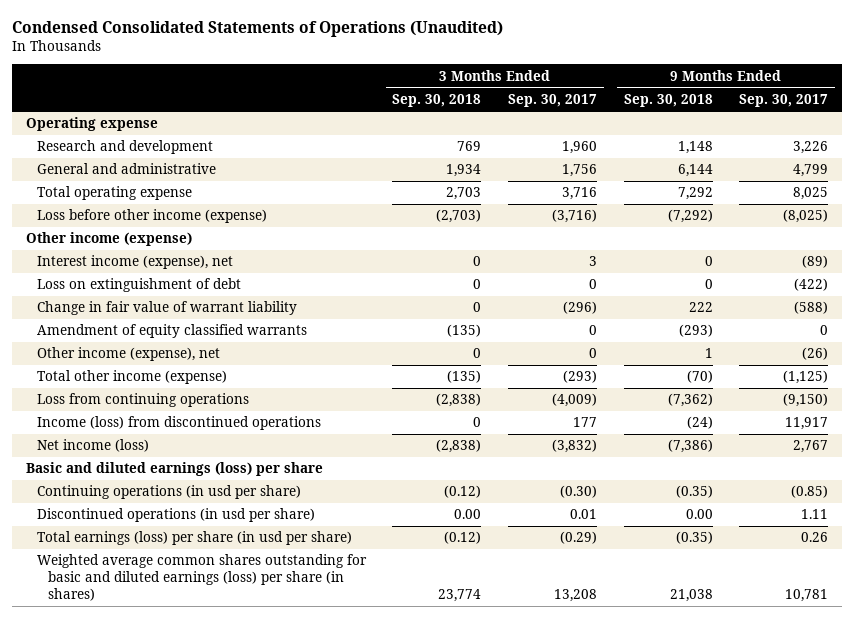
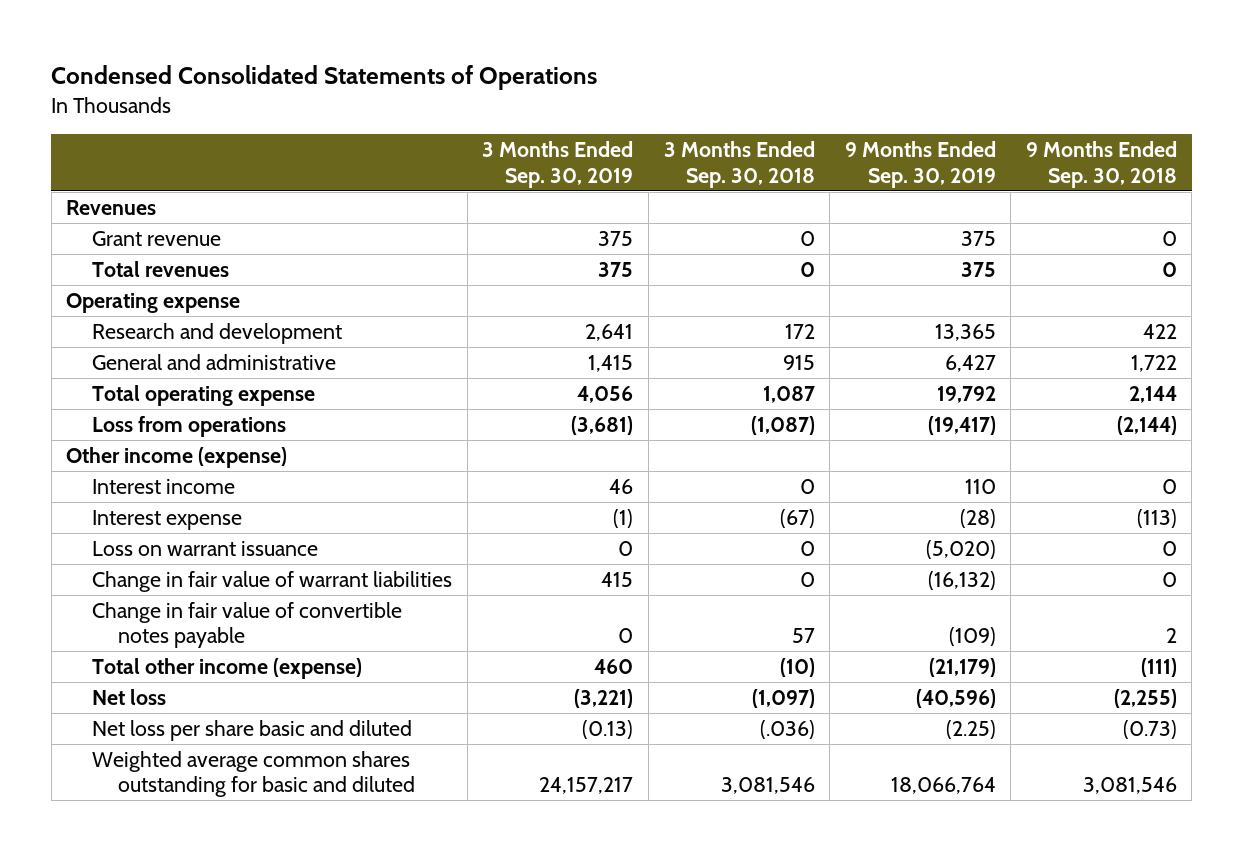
- Condensed Consolidated Statements of Operations (Unaudited)
+ Condensed Consolidated Statements of Operations
- | 3 Months Ended Sep. 30, 2018 | 3 Months Ended Sep. 30, 2017 | 9 Months Ended Sep. 30, 2018 | 9 Months Ended Sep. 30, 2017
+ | 3 Months Ended Sep. 30, 2019 | 3 Months Ended Sep. 30, 2018 | 9 Months Ended Sep. 30, 2019 | 9 Months Ended Sep. 30, 2018
+ Revenues
+ Grant revenue | 375 | 0 | 375 | 0
+ Total revenues | 375 | 0 | 375 | 0
- Research and development | 769 | 1,960 | 1,148 | 3,226
- General and administrative | 1,934 | 1,756 | 6,144 | 4,799
- Total operating expense | 2,703 | 3,716 | 7,292 | 8,025
- Loss before other income (expense) | (2,703) | (3,716) | (7,292) | (8,025)
+ Research and development | 2,641 | 172 | 13,365 | 422
+ General and administrative | 1,415 | 915 | 6,427 | 1,722
+ Total operating expense | 4,056 | 1,087 | 19,792 | 2,144
+ Loss from operations | (3,681) | (1,087) | (19,417) | (2,144)
- Interest income (expense), net | 0 | 3 | 0 | (89)
- Loss on extinguishment of debt | 0 | 0 | 0 | (422)
- Change in fair value of warrant liability | 0 | (296) | 222 | (588)
- Amendment of equity classified warrants | (135) | 0 | (293) | 0
- Other income (expense), net | 0 | 0 | 1 | (26)
- Total other income (expense) | (135) | (293) | (70) | (1,125)
- Loss from continuing operations | (2,838) | (4,009) | (7,362) | (9,150)
- Income (loss) from discontinued operations | 0 | 177 | (24) | 11,917
- Net income (loss) | (2,838) | (3,832) | (7,386) | 2,767
- Basic and diluted earnings (loss) per share
- Continuing operations (in usd per share) | (0.12) | (0.30) | (0.35) | (0.85)
- Discontinued operations (in usd per share) | 0.00 | 0.01 | 0.00 | 1.11
- Total earnings (loss) per share (in usd per share) | (0.12) | (0.29) | (0.35) | 0.26
- Weighted average common shares outstanding for basic and diluted earnings (loss) per share (in shares) | 23,774 | 13,208 | 21,038 | 10,781
+ Interest income | 46 | 0 | 110 | 0
+ Interest expense | (1) | (67) | (28) | (113)
+ Loss on warrant issuance | 0 | 0 | (5,020) | 0
+ Change in fair value of warrant liabilities | 415 | 0 | (16,132) | 0
+ Change in fair value of convertible notes payable | 0 | 57 | (109) | 2
+ Total other income (expense) | 460 | (10) | (21,179) | (111)
+ Net loss | (3,221) | (1,097) | (40,596) | (2,255)
+ Net loss per share basic and diluted | (0.13) | (.036) | (2.25) | (0.73)
+ Weighted average common shares outstanding for basic and diluted | 24,157,217 | 3,081,546 | 18,066,764 | 3,081,546

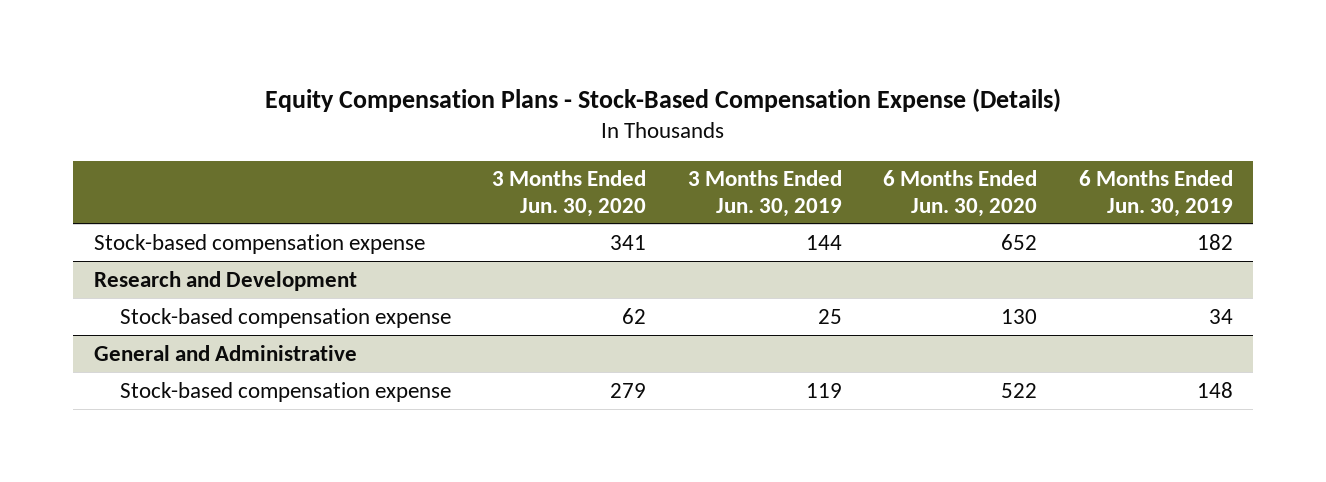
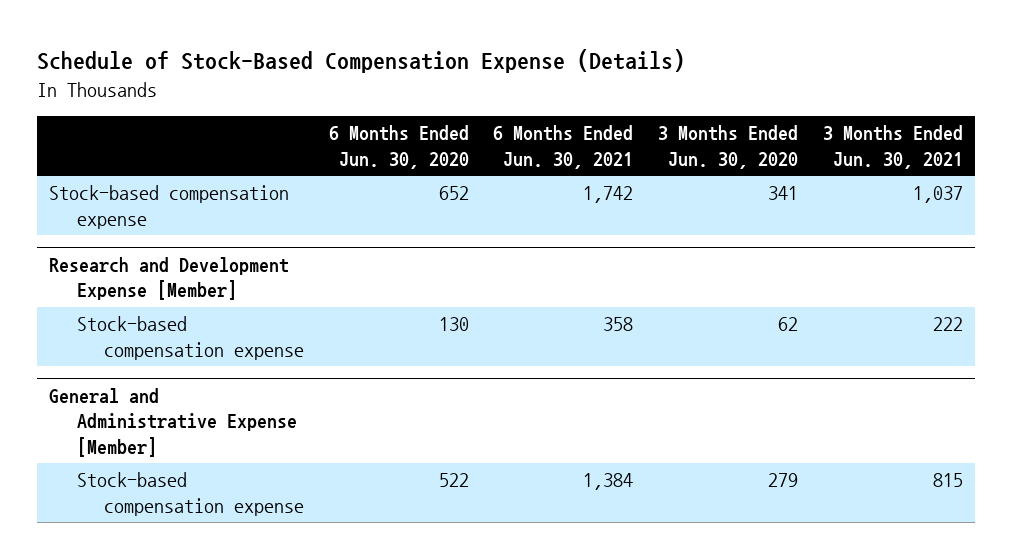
- Equity Compensation Plans - Stock-Based Compensation Expense (Details)
+ Schedule of Stock-Based Compensation Expense (Details)
- | 3 Months Ended Jun. 30, 2020 | 3 Months Ended Jun. 30, 2019 | 6 Months Ended Jun. 30, 2020 | 6 Months Ended Jun. 30, 2019
+ | 6 Months Ended Jun. 30, 2020 | 6 Months Ended Jun. 30, 2021 | 3 Months Ended Jun. 30, 2020 | 3 Months Ended Jun. 30, 2021
- Research and Development
+ Research and Development Expense [Member]
- General and Administrative
+ General and Administrative Expense [Member]

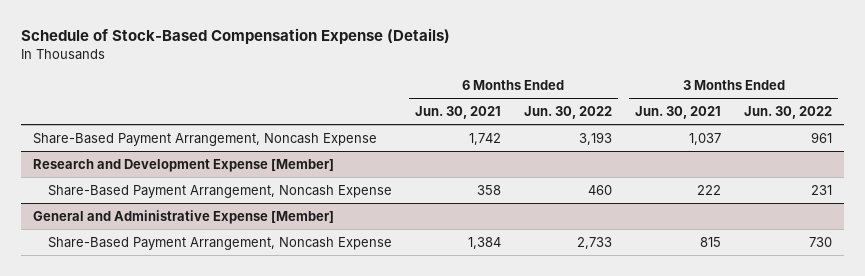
- | 6 Months Ended Jun. 30, 2020 | 6 Months Ended Jun. 30, 2021 | 3 Months Ended Jun. 30, 2020 | 3 Months Ended Jun. 30, 2021
+ | 6 Months Ended Jun. 30, 2021 | 6 Months Ended Jun. 30, 2022 | 3 Months Ended Jun. 30, 2021 | 3 Months Ended Jun. 30, 2022
- Stock-based compensation expense | 652 | 1,742 | 341 | 1,037
+ Share-Based Payment Arrangement, Noncash Expense | 1,742 | 3,193 | 1,037 | 961
@ Research and Development Expense [Member]
- Stock-based compensation expense | 130 | 358 | 62 | 222
+ Share-Based Payment Arrangement, Noncash Expense | 358 | 460 | 222 | 231
@ General and Administrative Expense [Member]
- Stock-based compensation expense | 522 | 1,384 | 279 | 815
+ Share-Based Payment Arrangement, Noncash Expense | 1,384 | 2,733 | 815 | 730

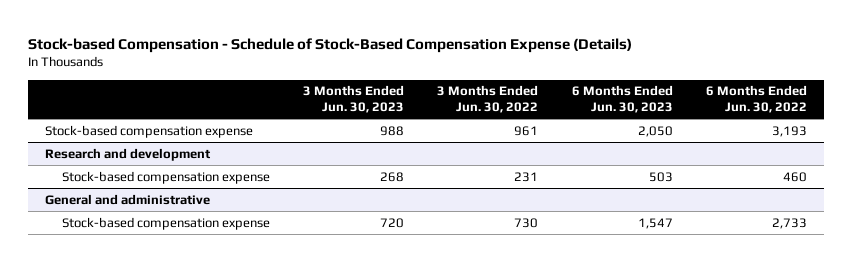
- Schedule of Stock-Based Compensation Expense (Details)
+ Stock-based Compensation - Schedule of Stock-Based Compensation Expense (Details)
- | 6 Months Ended Jun. 30, 2021 | 6 Months Ended Jun. 30, 2022 | 3 Months Ended Jun. 30, 2021 | 3 Months Ended Jun. 30, 2022
+ | 3 Months Ended Jun. 30, 2023 | 3 Months Ended Jun. 30, 2022 | 6 Months Ended Jun. 30, 2023 | 6 Months Ended Jun. 30, 2022
- Share-Based Payment Arrangement, Noncash Expense | 1,742 | 3,193 | 1,037 | 961
- Research and Development Expense [Member]
- Share-Based Payment Arrangement, Noncash Expense | 358 | 460 | 222 | 231
- General and Administrative Expense [Member]
- Share-Based Payment Arrangement, Noncash Expense | 1,384 | 2,733 | 815 | 730
+ Stock-based compensation expense | 988 | 961 | 2,050 | 3,193
+ Research and development
+ Stock-based compensation expense | 268 | 231 | 503 | 460
+ General and administrative
+ Stock-based compensation expense | 720 | 730 | 1,547 | 2,733

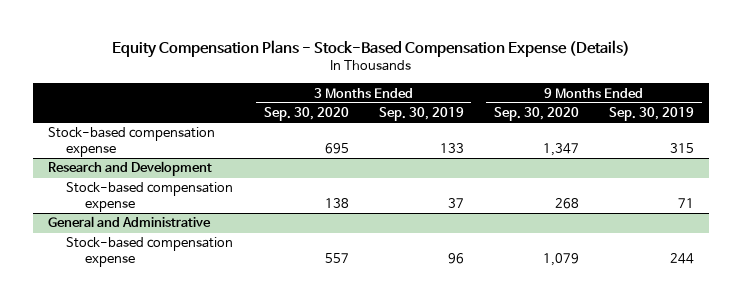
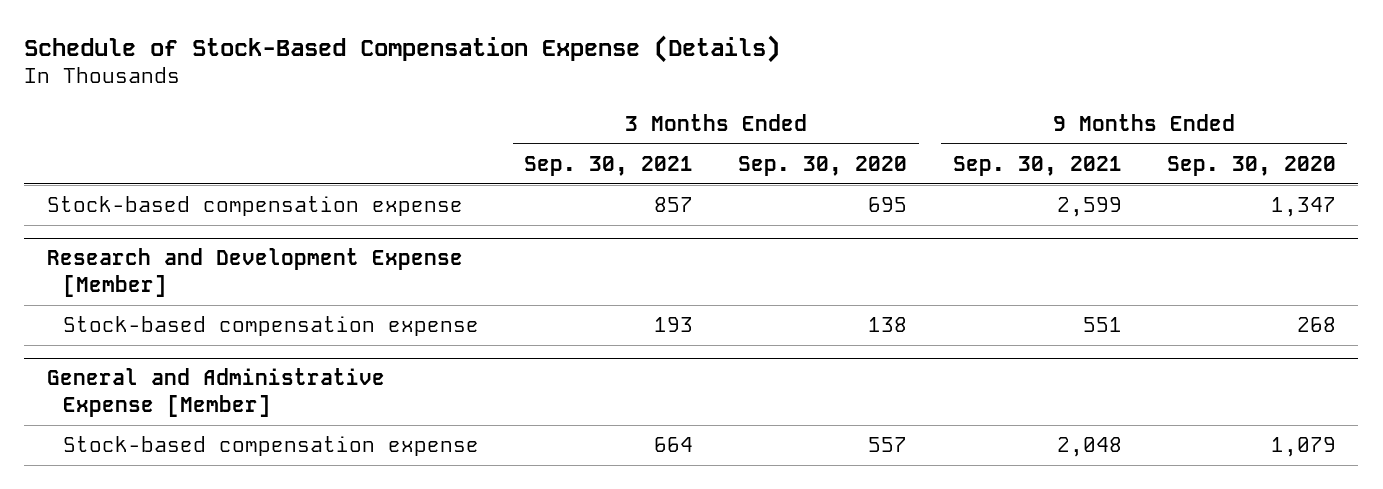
- Equity Compensation Plans - Stock-Based Compensation Expense (Details)
+ Schedule of Stock-Based Compensation Expense (Details)
- | 3 Months Ended Sep. 30, 2020 | 3 Months Ended Sep. 30, 2019 | 9 Months Ended Sep. 30, 2020 | 9 Months Ended Sep. 30, 2019
+ | 3 Months Ended Sep. 30, 2021 | 3 Months Ended Sep. 30, 2020 | 9 Months Ended Sep. 30, 2021 | 9 Months Ended Sep. 30, 2020
- Research and Development
+ Research and Development Expense [Member]
- General and Administrative
+ General and Administrative Expense [Member]

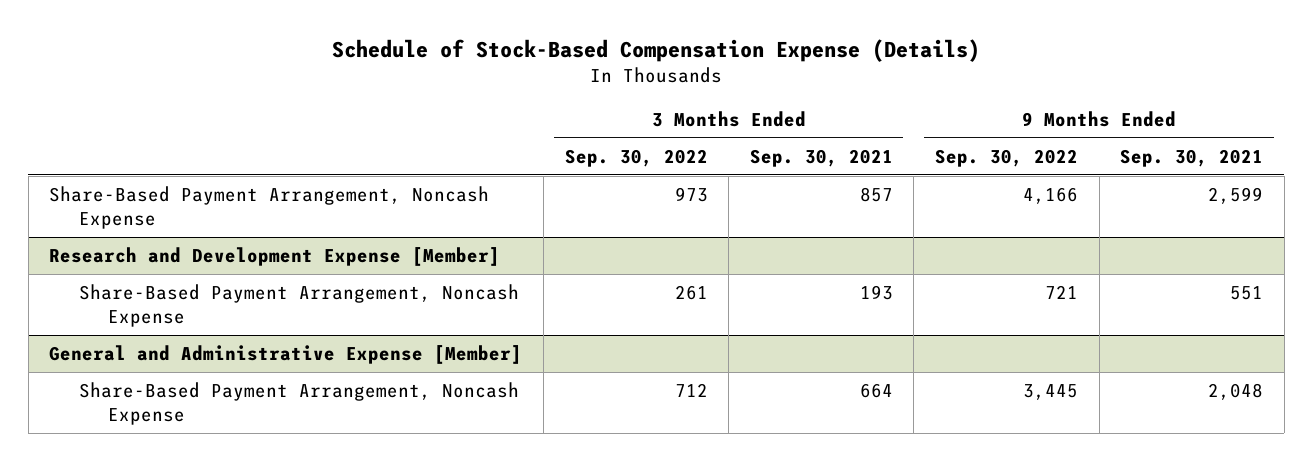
- | 3 Months Ended Sep. 30, 2021 | 3 Months Ended Sep. 30, 2020 | 9 Months Ended Sep. 30, 2021 | 9 Months Ended Sep. 30, 2020
+ | 3 Months Ended Sep. 30, 2022 | 3 Months Ended Sep. 30, 2021 | 9 Months Ended Sep. 30, 2022 | 9 Months Ended Sep. 30, 2021
- Stock-based compensation expense | 857 | 695 | 2,599 | 1,347
+ Share-Based Payment Arrangement, Noncash Expense | 973 | 857 | 4,166 | 2,599
@ Research and Development Expense [Member]
- Stock-based compensation expense | 193 | 138 | 551 | 268
+ Share-Based Payment Arrangement, Noncash Expense | 261 | 193 | 721 | 551
@ General and Administrative Expense [Member]
- Stock-based compensation expense | 664 | 557 | 2,048 | 1,079
+ Share-Based Payment Arrangement, Noncash Expense | 712 | 664 | 3,445 | 2,048

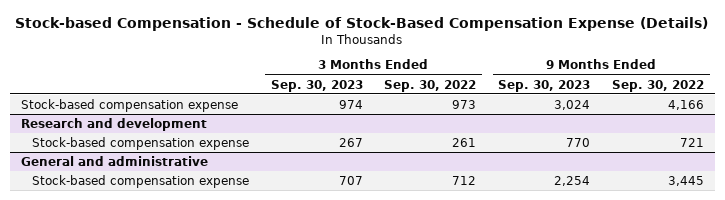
- Schedule of Stock-Based Compensation Expense (Details)
+ Stock-based Compensation - Schedule of Stock-Based Compensation Expense (Details)
- | 3 Months Ended Sep. 30, 2022 | 3 Months Ended Sep. 30, 2021 | 9 Months Ended Sep. 30, 2022 | 9 Months Ended Sep. 30, 2021
+ | 3 Months Ended Sep. 30, 2023 | 3 Months Ended Sep. 30, 2022 | 9 Months Ended Sep. 30, 2023 | 9 Months Ended Sep. 30, 2022
- Share-Based Payment Arrangement, Noncash Expense | 973 | 857 | 4,166 | 2,599
- Research and Development Expense [Member]
- Share-Based Payment Arrangement, Noncash Expense | 261 | 193 | 721 | 551
- General and Administrative Expense [Member]
- Share-Based Payment Arrangement, Noncash Expense | 712 | 664 | 3,445 | 2,048
+ Stock-based compensation expense | 974 | 973 | 3,024 | 4,166
+ Research and development
+ Stock-based compensation expense | 267 | 261 | 770 | 721
+ General and administrative
+ Stock-based compensation expense | 707 | 712 | 2,254 | 3,445

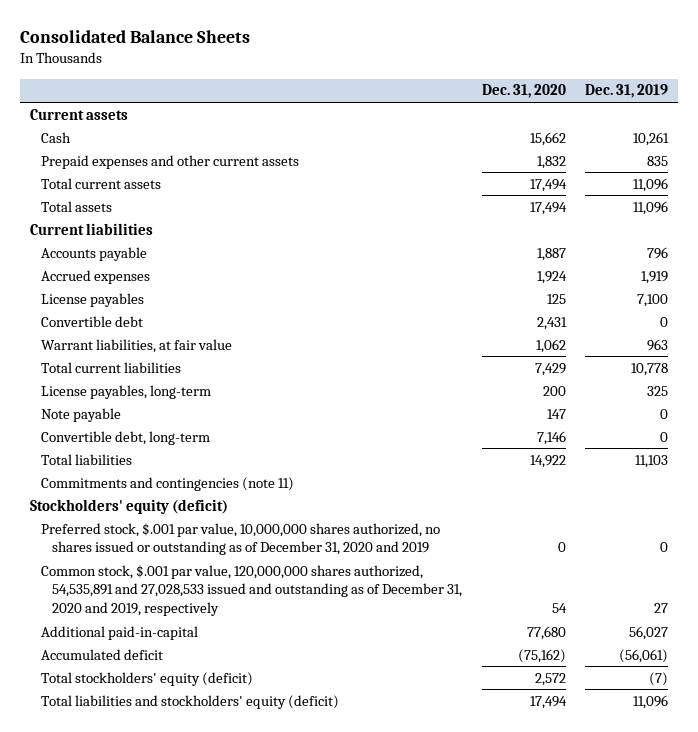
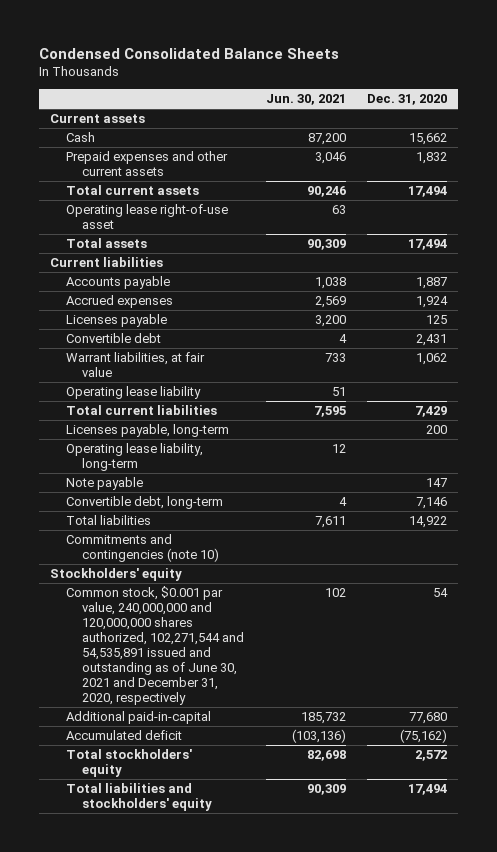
- Consolidated Balance Sheets
+ Condensed Consolidated Balance Sheets
- | Dec. 31, 2020 | Dec. 31, 2019
+ | Jun. 30, 2021 | Dec. 31, 2020
+ Operating lease right-of-use asset | 63 |
- License payables | 125 | 7,100
+ Licenses payable | 3,200 | 125
+ Operating lease liability | 51 |
- License payables, long-term | 200 | 325
+ Licenses payable, long-term | | 200
+ Operating lease liability, long-term | 12 |
- Commitments and contingencies (note 11)
- Stockholders' equity (deficit)
- Preferred stock, $.001 par value, 10,000,000 shares authorized, no shares issued or outstanding as of December 31, 2020 and 2019 | 0 | 0
- Common stock, $.001 par value, 120,000,000 shares authorized, 54,535,891 and 27,028,533 issued and outstanding as of December 31, 2020 and 2019, respectively | 54 | 27
+ Commitments and contingencies (note 10)
+ Stockholders' equity
+ Common stock, $0.001 par value, 240,000,000 and 120,000,000 shares authorized, 102,271,544 and 54,535,891 issued and outstanding as of June 30, 2021 and December 31, 2020, respectively | 102 | 54
- Total stockholders' equity (deficit) | 2,572 | (7)
- Total liabilities and stockholders' equity (deficit) | 17,494 | 11,096
+ Total stockholders' equity | 82,698 | 2,572
+ Total liabilities and stockholders' equity | 90,309 | 17,494

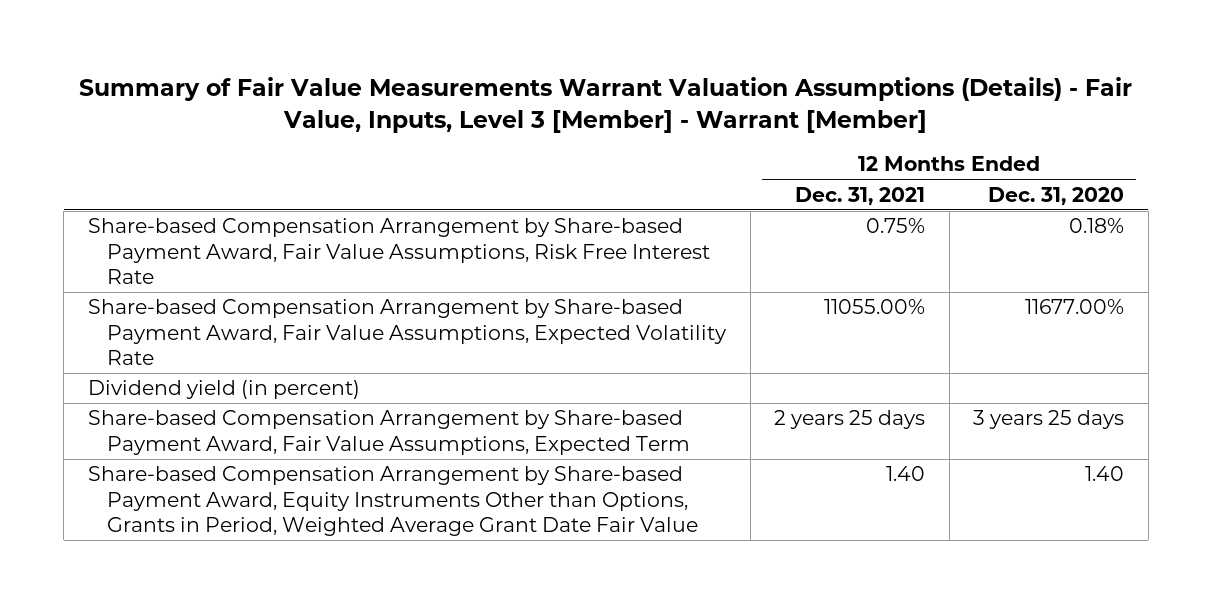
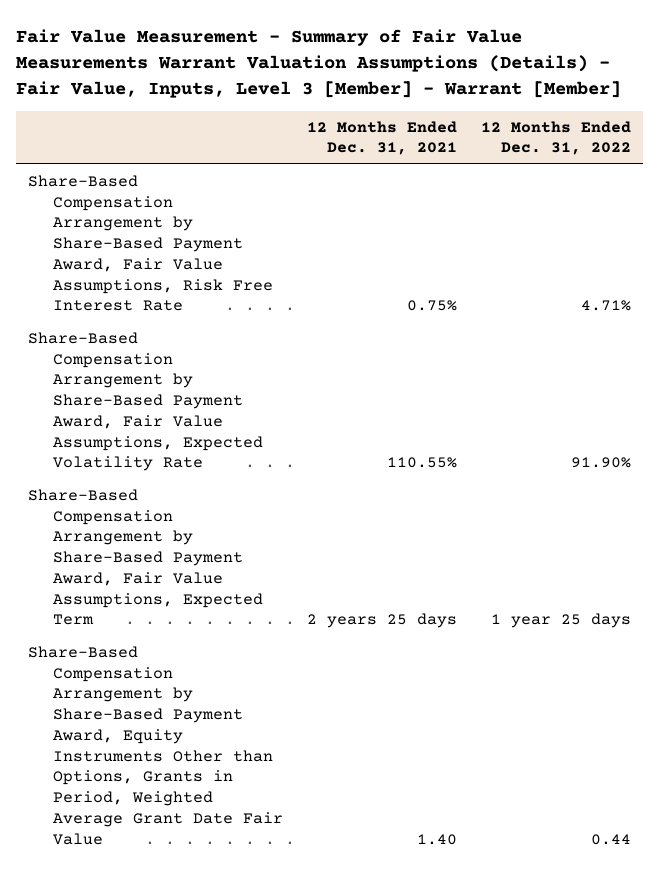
- Summary of Fair Value Measurements Warrant Valuation Assumptions (Details) - Fair Value, Inputs, Level 3 [Member] - Warrant [Member]
+ Fair Value Measurement - Summary of Fair Value Measurements Warrant Valuation Assumptions (Details) - Fair Value, Inputs, Level 3 [Member] - Warrant [Member]
- | 12 Months Ended Dec. 31, 2021 | 12 Months Ended Dec. 31, 2020
+ | 12 Months Ended Dec. 31, 2021 | 12 Months Ended Dec. 31, 2022
- Share-based Compensation Arrangement by Share-based Payment Award, Fair Value Assumptions, Risk Free Interest Rate | 0.75% | 0.18%
- Share-based Compensation Arrangement by Share-based Payment Award, Fair Value Assumptions, Expected Volatility Rate | 11055.00% | 11677.00%
- Dividend yield (in percent)
- Share-based Compensation Arrangement by Share-based Payment Award, Fair Value Assumptions, Expected Term | 2 years 25 days | 3 years 25 days
- Share-based Compensation Arrangement by Share-based Payment Award, Equity Instruments Other than Options, Grants in Period, Weighted Average Grant Date Fair Value | 1.40 | 1.40
+ Share-Based Compensation Arrangement by Share-Based Payment Award, Fair Value Assumptions, Risk Free Interest Rate | 0.75% | 4.71%
+ Share-Based Compensation Arrangement by Share-Based Payment Award, Fair Value Assumptions, Expected Volatility Rate | 110.55% | 91.90%
+ Share-Based Compensation Arrangement by Share-Based Payment Award, Fair Value Assumptions, Expected Term | 2 years 25 days | 1 year 25 days
+ Share-Based Compensation Arrangement by Share-Based Payment Award, Equity Instruments Other than Options, Grants in Period, Weighted Average Grant Date Fair Value | 1.40 | 0.44

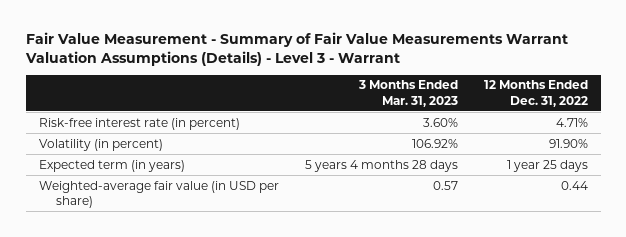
- Fair Value Measurement - Summary of Fair Value Measurements Warrant Valuation Assumptions (Details) - Fair Value, Inputs, Level 3 [Member] - Warrant [Member]
+ Fair Value Measurement - Summary of Fair Value Measurements Warrant Valuation Assumptions (Details) - Level 3 - Warrant
- | 12 Months Ended Dec. 31, 2021 | 12 Months Ended Dec. 31, 2022
+ | 3 Months Ended Mar. 31, 2023 | 12 Months Ended Dec. 31, 2022
- Share-Based Compensation Arrangement by Share-Based Payment Award, Fair Value Assumptions, Risk Free Interest Rate | 0.75% | 4.71%
- Share-Based Compensation Arrangement by Share-Based Payment Award, Fair Value Assumptions, Expected Volatility Rate | 110.55% | 91.90%
- Share-Based Compensation Arrangement by Share-Based Payment Award, Fair Value Assumptions, Expected Term | 2 years 25 days | 1 year 25 days
- Share-Based Compensation Arrangement by Share-Based Payment Award, Equity Instruments Other than Options, Grants in Period, Weighted Average Grant Date Fair Value | 1.40 | 0.44
+ Risk-free interest rate (in percent) | 3.60% | 4.71%
+ Volatility (in percent) | 106.92% | 91.90%
+ Expected term (in years) | 5 years 4 months 28 days | 1 year 25 days
+ Weighted-average fair value (in USD per share) | 0.57 | 0.44

